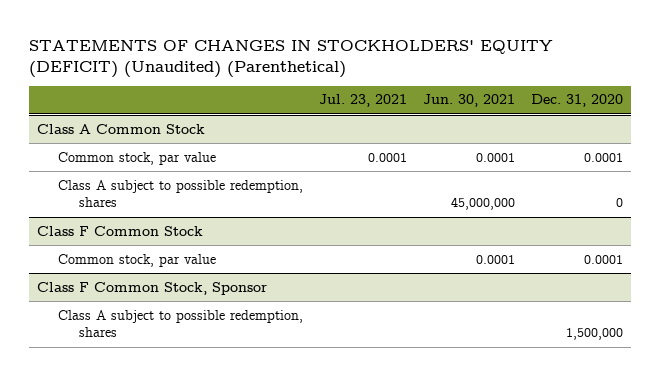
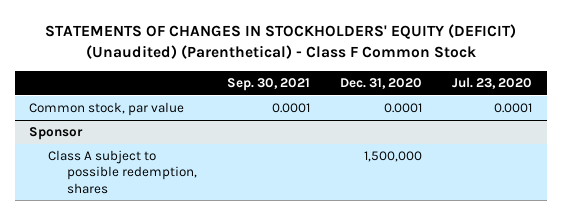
- STATEMENTS OF CHANGES IN STOCKHOLDERS' EQUITY (DEFICIT) (Unaudited) (Parenthetical)
+ STATEMENTS OF CHANGES IN STOCKHOLDERS' EQUITY (DEFICIT) (Unaudited) (Parenthetical) - Class F Common Stock
- | Jul. 23, 2021 | Jun. 30, 2021 | Dec. 31, 2020
+ | Sep. 30, 2021 | Dec. 31, 2020 | Jul. 23, 2020
- Class A Common Stock
- Class A subject to possible redemption, shares | | 45,000,000 | 0
- Class F Common Stock
- Common stock, par value | | 0.0001 | 0.0001
- Class F Common Stock, Sponsor
+ Sponsor

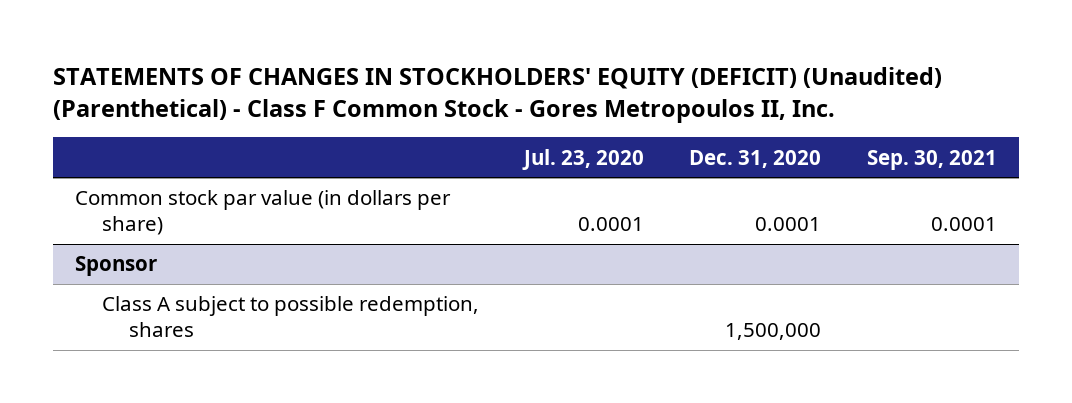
- STATEMENTS OF CHANGES IN STOCKHOLDERS' EQUITY (DEFICIT) (Unaudited) (Parenthetical) - Class F Common Stock
+ STATEMENTS OF CHANGES IN STOCKHOLDERS' EQUITY (DEFICIT) (Unaudited) (Parenthetical) - Class F Common Stock - Gores Metropoulos II, Inc.
- | Sep. 30, 2021 | Dec. 31, 2020 | Jul. 23, 2020
+ | Jul. 23, 2020 | Dec. 31, 2020 | Sep. 30, 2021
- Common stock, par value | 0.0001 | 0.0001 | 0.0001
+ Common stock par value (in dollars per share) | 0.0001 | 0.0001 | 0.0001

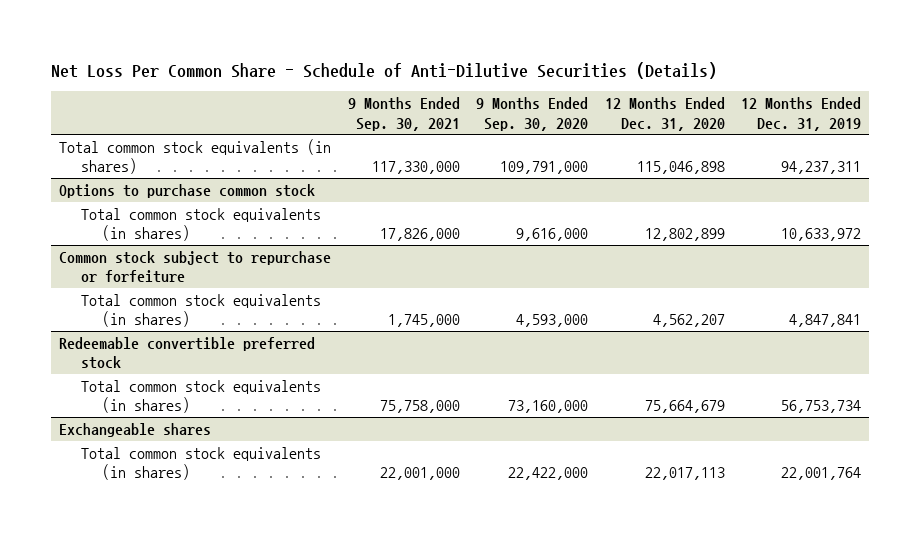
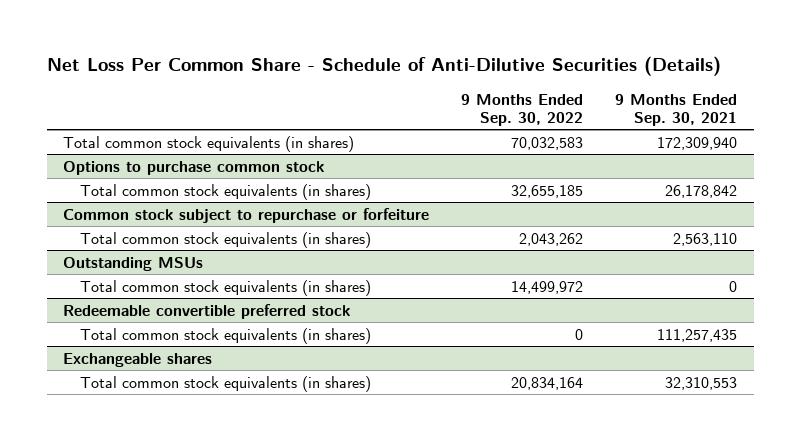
- | 9 Months Ended Sep. 30, 2021 | 9 Months Ended Sep. 30, 2020 | 12 Months Ended Dec. 31, 2020 | 12 Months Ended Dec. 31, 2019
+ | 9 Months Ended Sep. 30, 2022 | 9 Months Ended Sep. 30, 2021
- Total common stock equivalents (in shares) | 117,330,000 | 109,791,000 | 115,046,898 | 94,237,311
+ Total common stock equivalents (in shares) | 70,032,583 | 172,309,940
@ Options to purchase common stock
- Total common stock equivalents (in shares) | 17,826,000 | 9,616,000 | 12,802,899 | 10,633,972
+ Total common stock equivalents (in shares) | 32,655,185 | 26,178,842
@ Common stock subject to repurchase or forfeiture
- Total common stock equivalents (in shares) | 1,745,000 | 4,593,000 | 4,562,207 | 4,847,841
+ Total common stock equivalents (in shares) | 2,043,262 | 2,563,110
+ Outstanding MSUs
+ Total common stock equivalents (in shares) | 14,499,972 | 0
@ Redeemable convertible preferred stock
- Total common stock equivalents (in shares) | 75,758,000 | 73,160,000 | 75,664,679 | 56,753,734
+ Total common stock equivalents (in shares) | 0 | 111,257,435
@ Exchangeable shares
- Total common stock equivalents (in shares) | 22,001,000 | 22,422,000 | 22,017,113 | 22,001,764
+ Total common stock equivalents (in shares) | 20,834,164 | 32,310,553

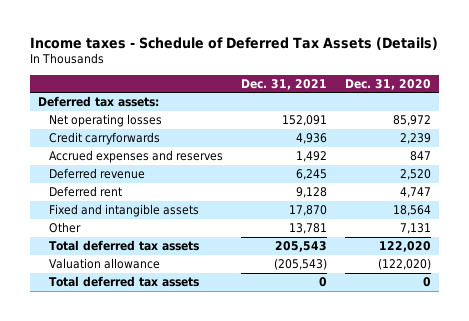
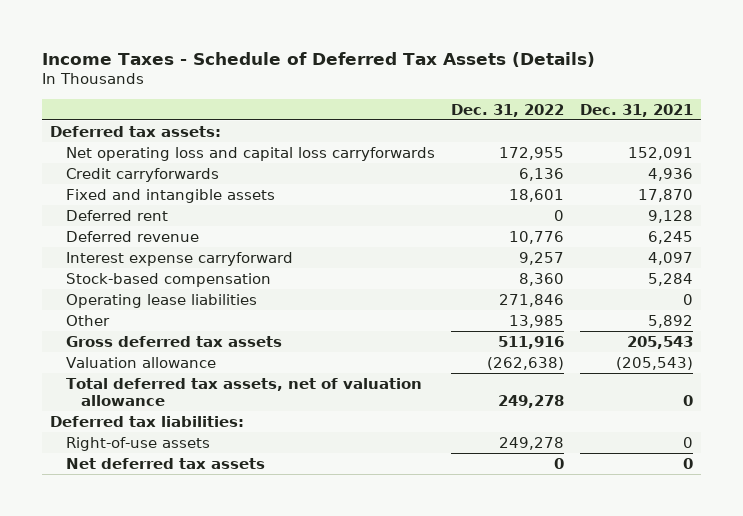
- Income taxes - Schedule of Deferred Tax Assets (Details)
+ Income Taxes - Schedule of Deferred Tax Assets (Details)
- | Dec. 31, 2021 | Dec. 31, 2020
+ | Dec. 31, 2022 | Dec. 31, 2021
- Net operating losses | 152,091 | 85,972
+ Net operating loss and capital loss carryforwards | 172,955 | 152,091
- Accrued expenses and reserves | 1,492 | 847
- Other | 13,781 | 7,131
- Total deferred tax assets | 205,543 | 122,020
moved down: Deferred rent | 0 | 9,128
moved down: Deferred revenue | 10,776 | 6,245
+ Interest expense carryforward | 9,257 | 4,097
+ Stock-based compensation | 8,360 | 5,284
+ Operating lease liabilities | 271,846 | 0
+ Other | 13,985 | 5,892
+ Gross deferred tax assets | 511,916 | 205,543
- Total deferred tax assets | 0 | 0
+ Total deferred tax assets, net of valuation allowance | 249,278 | 0
+ Deferred tax liabilities:
+ Right-of-use assets | 249,278 | 0
+ Net deferred tax assets | 0 | 0

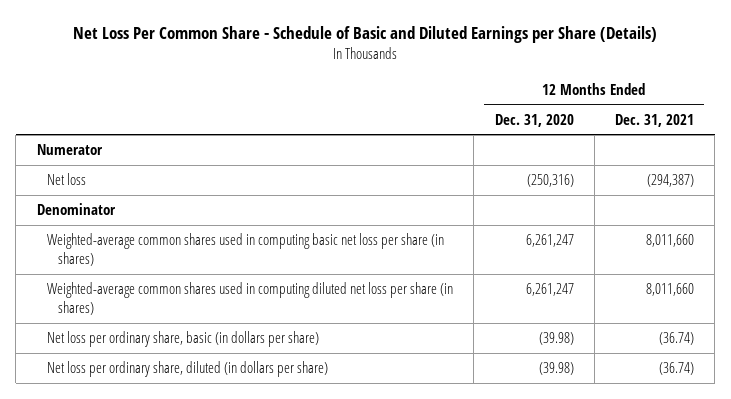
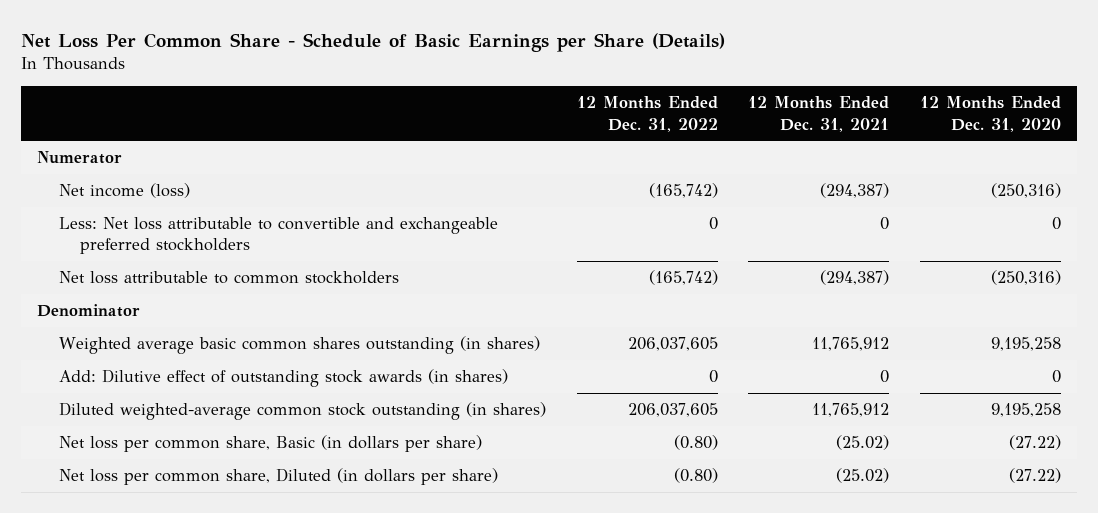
- Net Loss Per Common Share - Schedule of Basic and Diluted Earnings per Share (Details)
+ Net Loss Per Common Share - Schedule of Basic Earnings per Share (Details)
- | 12 Months Ended Dec. 31, 2020 | 12 Months Ended Dec. 31, 2021
+ | 12 Months Ended Dec. 31, 2022 | 12 Months Ended Dec. 31, 2021 | 12 Months Ended Dec. 31, 2020
- Net loss | (250,316) | (294,387)
+ Net income (loss) | (165,742) | (294,387) | (250,316)
+ Less: Net loss attributable to convertible and exchangeable preferred stockholders | 0 | 0 | 0
+ Net loss attributable to common stockholders | (165,742) | (294,387) | (250,316)
- Weighted-average common shares used in computing basic net loss per share (in shares) | 6,261,247 | 8,011,660
- Weighted-average common shares used in computing diluted net loss per share (in shares) | 6,261,247 | 8,011,660
- Net loss per ordinary share, basic (in dollars per share) | (39.98) | (36.74)
- Net loss per ordinary share, diluted (in dollars per share) | (39.98) | (36.74)
+ Weighted average basic common shares outstanding (in shares) | 206,037,605 | 11,765,912 | 9,195,258
+ Add: Dilutive effect of outstanding stock awards (in shares) | 0 | 0 | 0
+ Diluted weighted-average common stock outstanding (in shares) | 206,037,605 | 11,765,912 | 9,195,258
+ Net loss per common share, Basic (in dollars per share) | (0.80) | (25.02) | (27.22)
+ Net loss per common share, Diluted (in dollars per share) | (0.80) | (25.02) | (27.22)

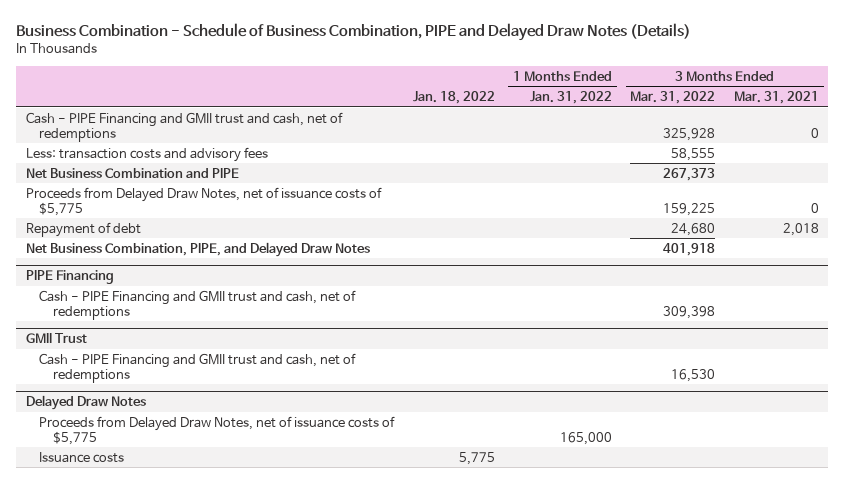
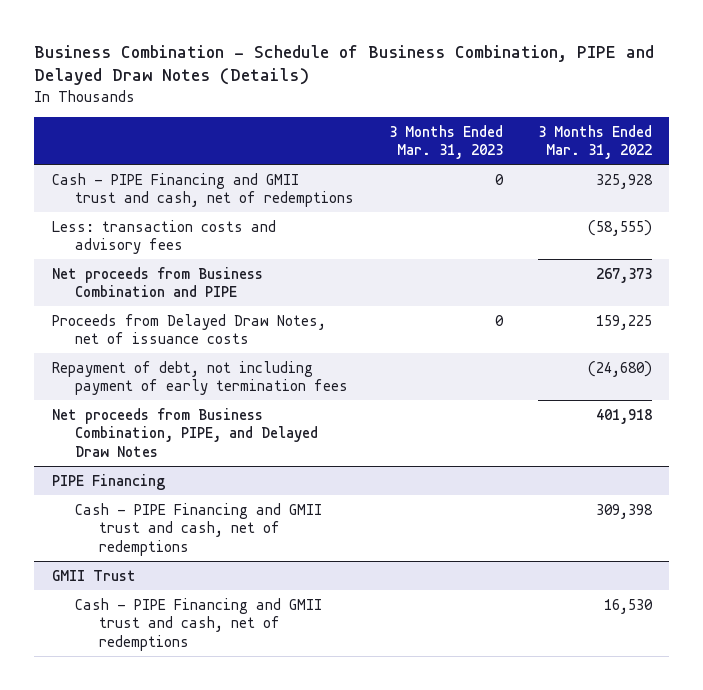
- | Jan. 18, 2022 | 1 Months Ended Jan. 31, 2022 | 3 Months Ended Mar. 31, 2022 | 3 Months Ended Mar. 31, 2021
+ | 3 Months Ended Mar. 31, 2023 | 3 Months Ended Mar. 31, 2022
- Less: transaction costs and advisory fees | | | 58,555 |
- Net Business Combination and PIPE | | | 267,373 |
- Proceeds from Delayed Draw Notes, net of issuance costs of $5,775 | | | 159,225 | 0
- Repayment of debt | | | 24,680 | 2,018
- Net Business Combination, PIPE, and Delayed Draw Notes | | | 401,918 |
+ Less: transaction costs and advisory fees | | (58,555)
+ Net proceeds from Business Combination and PIPE | | 267,373
+ Proceeds from Delayed Draw Notes, net of issuance costs | 0 | 159,225
+ Repayment of debt, not including payment of early termination fees | | (24,680)
+ Net proceeds from Business Combination, PIPE, and Delayed Draw Notes | | 401,918
- Delayed Draw Notes
- Proceeds from Delayed Draw Notes, net of issuance costs of $5,775 | | 165,000 | |
- Issuance costs | 5,775 | | |

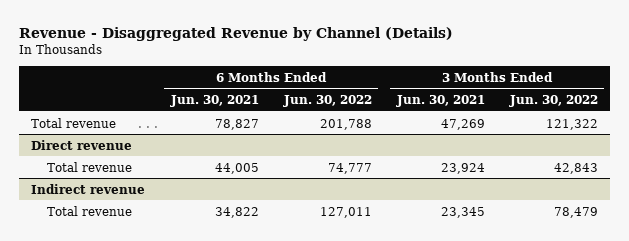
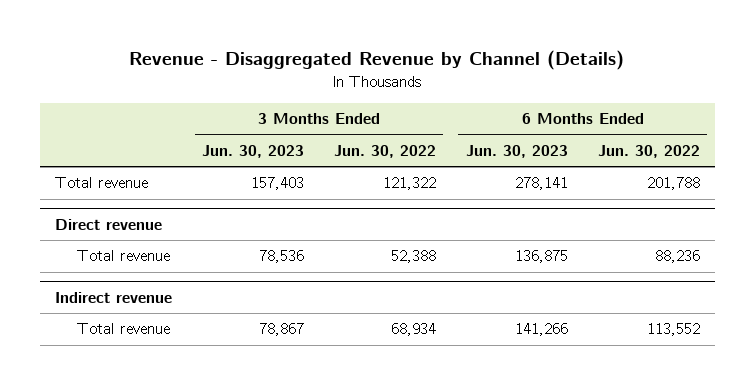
- | 6 Months Ended Jun. 30, 2021 | 6 Months Ended Jun. 30, 2022 | 3 Months Ended Jun. 30, 2021 | 3 Months Ended Jun. 30, 2022
+ | 3 Months Ended Jun. 30, 2023 | 3 Months Ended Jun. 30, 2022 | 6 Months Ended Jun. 30, 2023 | 6 Months Ended Jun. 30, 2022
@ Direct revenue
- Total revenue | 44,005 | 74,777 | 23,924 | 42,843
+ Total revenue | 78,536 | 52,388 | 136,875 | 88,236
@ Indirect revenue
- Total revenue | 34,822 | 127,011 | 23,345 | 78,479
+ Total revenue | 78,867 | 68,934 | 141,266 | 113,552

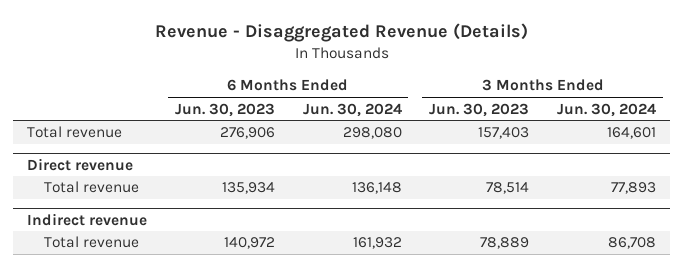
- Revenue - Disaggregated Revenue by Channel (Details)
+ Revenue - Disaggregated Revenue (Details)
- | 3 Months Ended Jun. 30, 2023 | 3 Months Ended Jun. 30, 2022 | 6 Months Ended Jun. 30, 2023 | 6 Months Ended Jun. 30, 2022
+ | 6 Months Ended Jun. 30, 2023 | 6 Months Ended Jun. 30, 2024 | 3 Months Ended Jun. 30, 2023 | 3 Months Ended Jun. 30, 2024
- Total revenue | 157,403 | 121,322 | 278,141 | 201,788
+ Total revenue | 276,906 | 298,080 | 157,403 | 164,601
@ Direct revenue
- Total revenue | 78,536 | 52,388 | 136,875 | 88,236
+ Total revenue | 135,934 | 136,148 | 78,514 | 77,893
@ Indirect revenue
- Total revenue | 78,867 | 68,934 | 141,266 | 113,552
+ Total revenue | 140,972 | 161,932 | 78,889 | 86,708

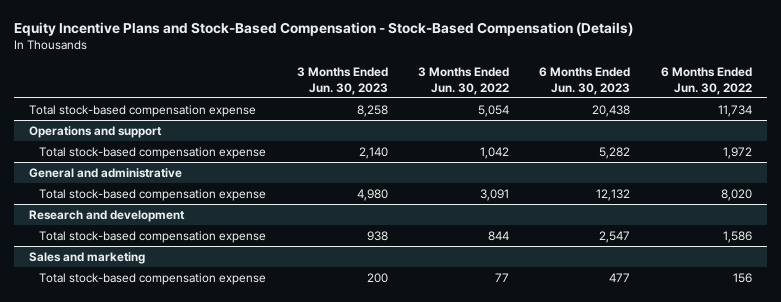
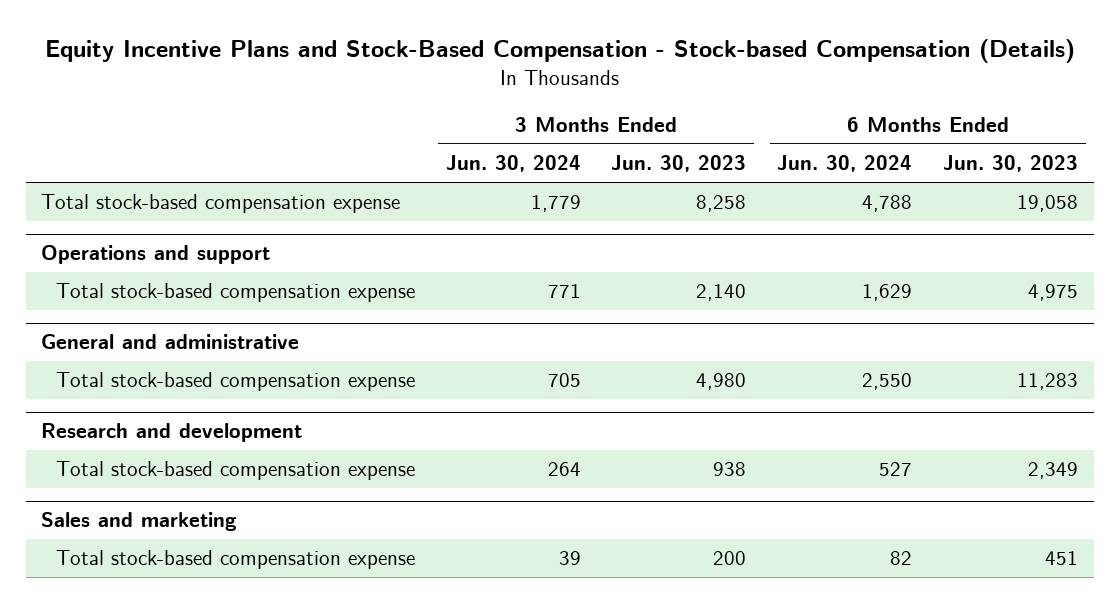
- Equity Incentive Plans and Stock-Based Compensation - Stock-Based Compensation (Details)
+ Equity Incentive Plans and Stock-Based Compensation - Stock-based Compensation (Details)
- | 3 Months Ended Jun. 30, 2023 | 3 Months Ended Jun. 30, 2022 | 6 Months Ended Jun. 30, 2023 | 6 Months Ended Jun. 30, 2022
+ | 3 Months Ended Jun. 30, 2024 | 3 Months Ended Jun. 30, 2023 | 6 Months Ended Jun. 30, 2024 | 6 Months Ended Jun. 30, 2023
- Total stock-based compensation expense | 8,258 | 5,054 | 20,438 | 11,734
+ Total stock-based compensation expense | 1,779 | 8,258 | 4,788 | 19,058
@ Operations and support
- Total stock-based compensation expense | 2,140 | 1,042 | 5,282 | 1,972
+ Total stock-based compensation expense | 771 | 2,140 | 1,629 | 4,975
@ General and administrative
- Total stock-based compensation expense | 4,980 | 3,091 | 12,132 | 8,020
+ Total stock-based compensation expense | 705 | 4,980 | 2,550 | 11,283
@ Research and development
- Total stock-based compensation expense | 938 | 844 | 2,547 | 1,586
+ Total stock-based compensation expense | 264 | 938 | 527 | 2,349
@ Sales and marketing
- Total stock-based compensation expense | 200 | 77 | 477 | 156
+ Total stock-based compensation expense | 39 | 200 | 82 | 451

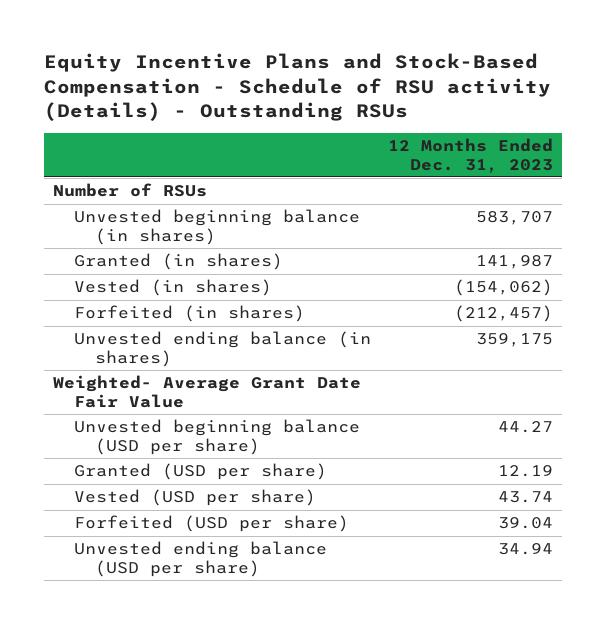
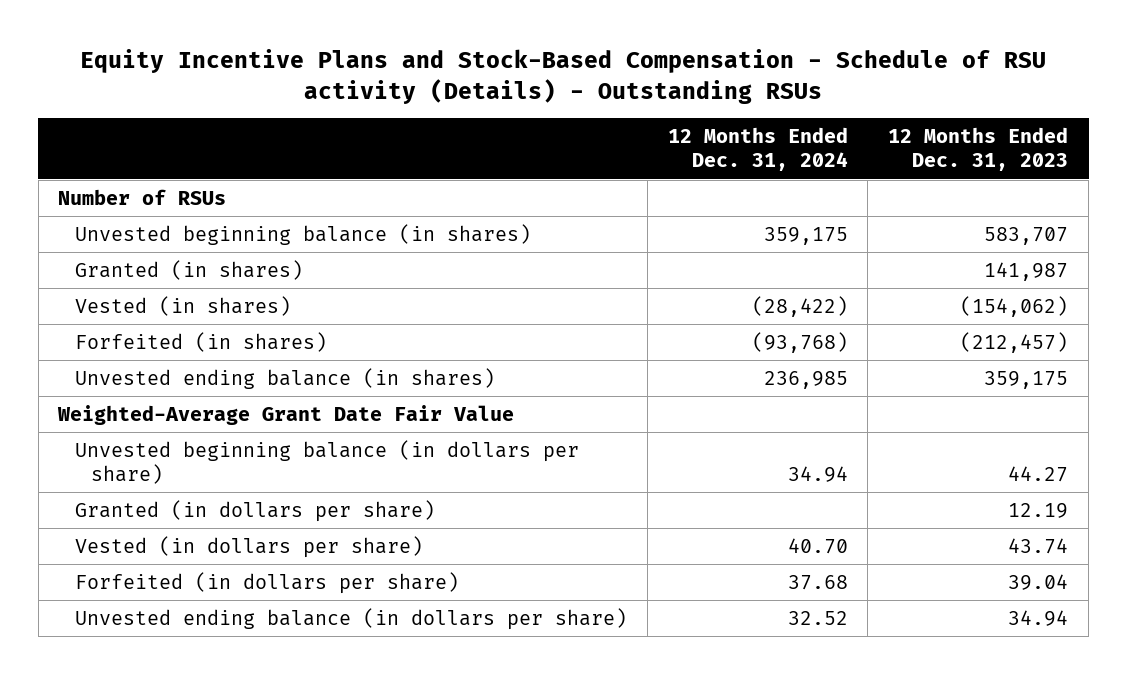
- | 12 Months Ended Dec. 31, 2023
+ | 12 Months Ended Dec. 31, 2024 | 12 Months Ended Dec. 31, 2023
- Weighted- Average Grant Date Fair Value
- Unvested beginning balance (USD per share) | 44.27
- Granted (USD per share) | 12.19
- Vested (USD per share) | 43.74
- Forfeited (USD per share) | 39.04
- Unvested ending balance (USD per share) | 34.94
+ Weighted-Average Grant Date Fair Value
+ Unvested beginning balance (in dollars per share) | 34.94 | 44.27
+ Granted (in dollars per share) | | 12.19
+ Vested (in dollars per share) | 40.70 | 43.74
+ Forfeited (in dollars per share) | 37.68 | 39.04
+ Unvested ending balance (in dollars per share) | 32.52 | 34.94

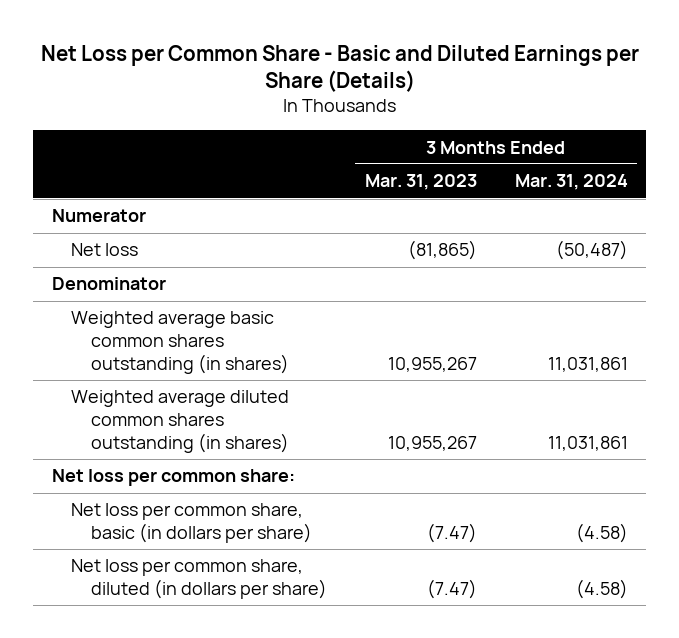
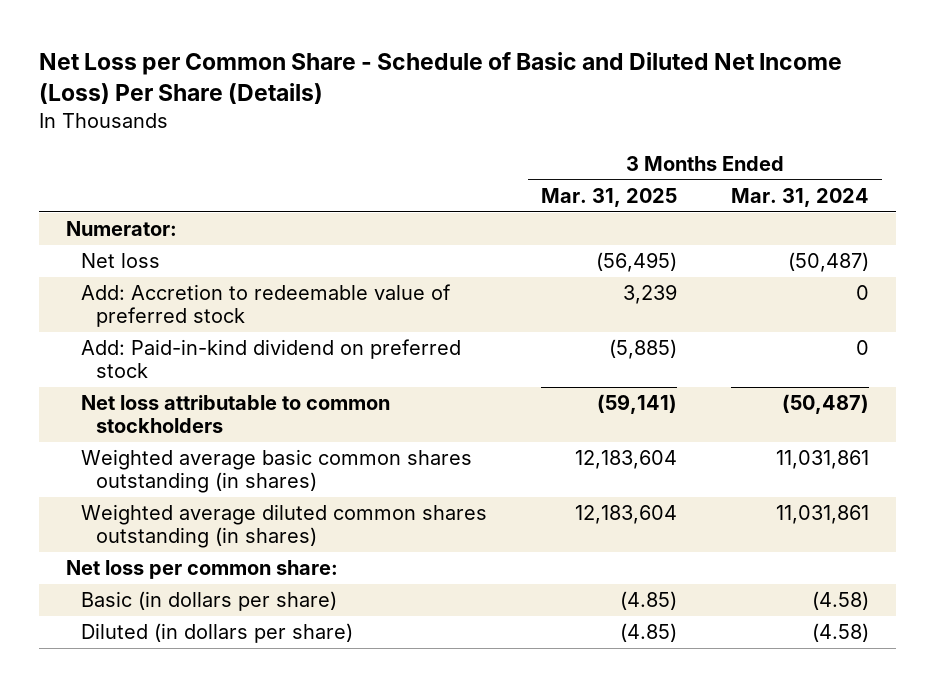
- Net Loss per Common Share - Basic and Diluted Earnings per Share (Details)
+ Net Loss per Common Share - Schedule of Basic and Diluted Net Income (Loss) Per Share (Details)
- | 3 Months Ended Mar. 31, 2023 | 3 Months Ended Mar. 31, 2024
+ | 3 Months Ended Mar. 31, 2025 | 3 Months Ended Mar. 31, 2024
- Numerator
+ Numerator:
- Denominator
+ Add: Accretion to redeemable value of preferred stock | 3,239 | 0
+ Add: Paid-in-kind dividend on preferred stock | (5,885) | 0
+ Net loss attributable to common stockholders | (59,141) | (50,487)
- Net loss per common share, basic (in dollars per share) | (7.47) | (4.58)
- Net loss per common share, diluted (in dollars per share) | (7.47) | (4.58)
+ Basic (in dollars per share) | (4.85) | (4.58)
+ Diluted (in dollars per share) | (4.85) | (4.58)

